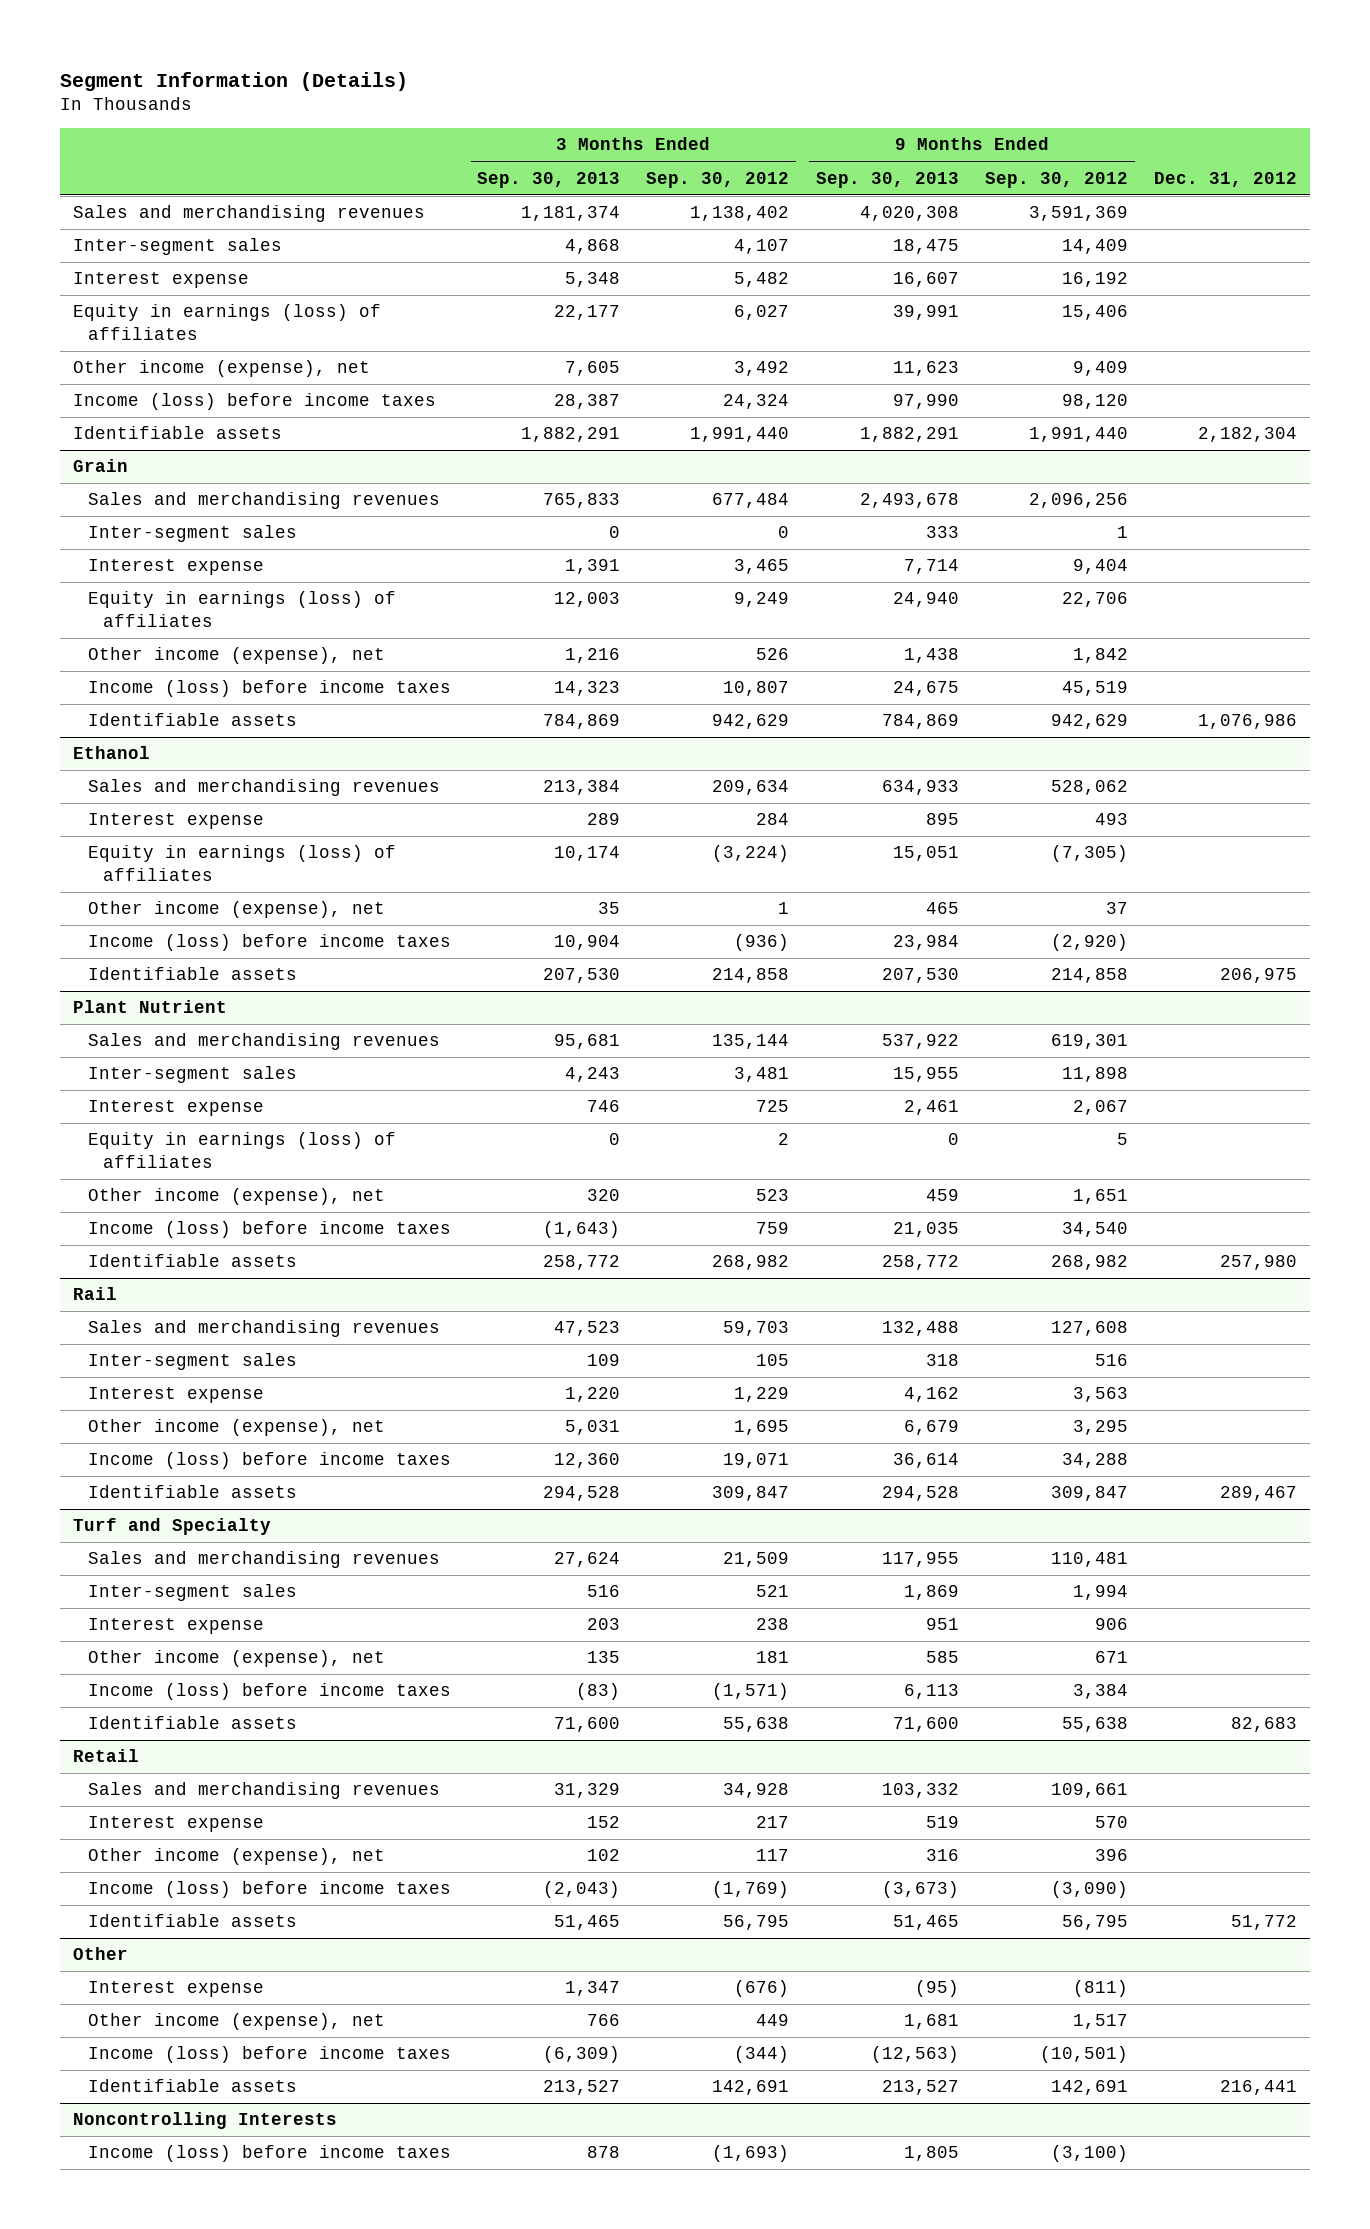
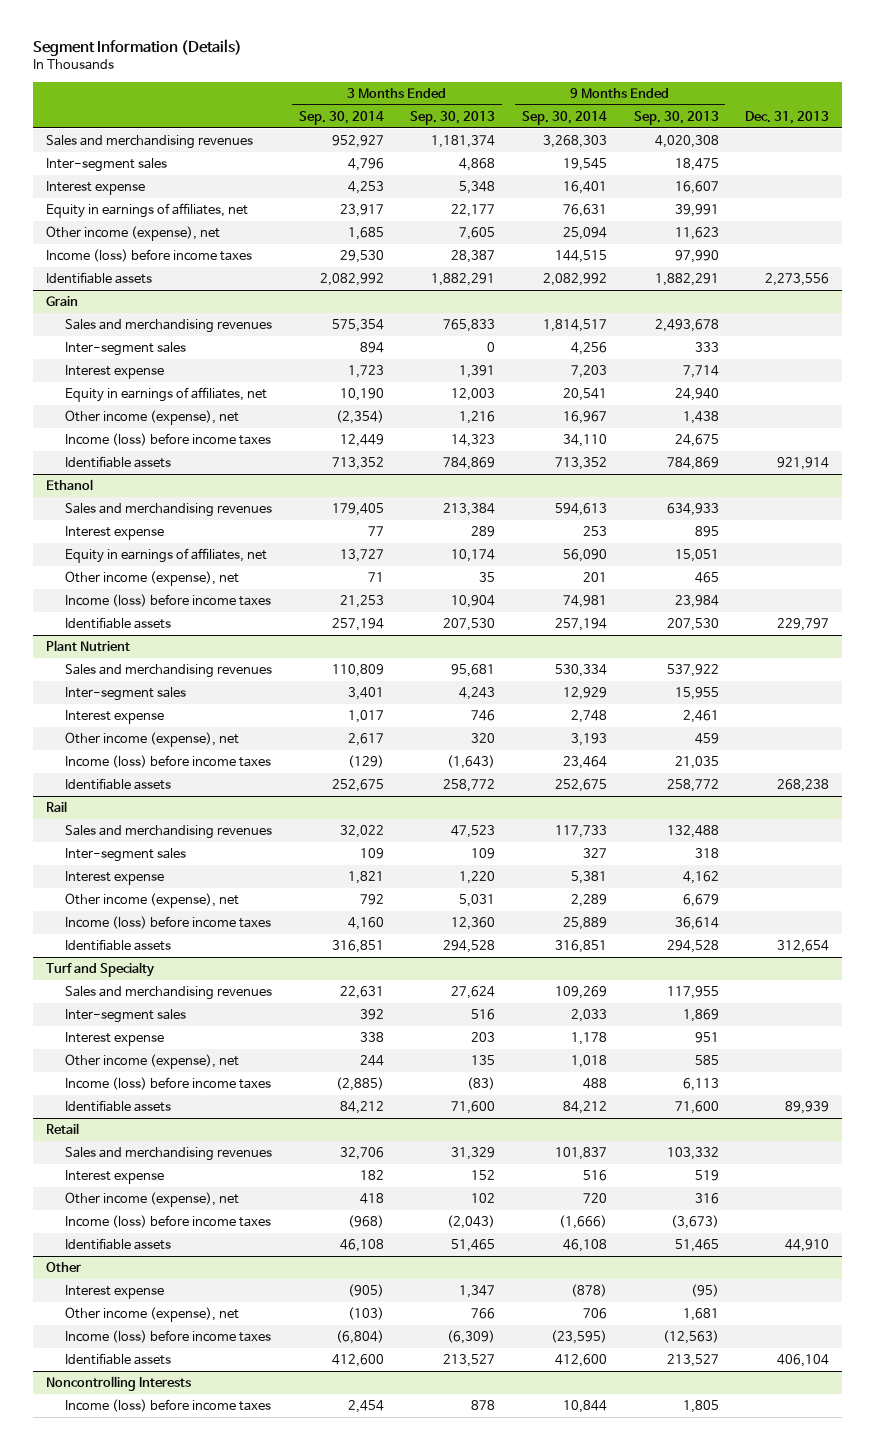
- | 3 Months Ended Sep. 30, 2013 | 3 Months Ended Sep. 30, 2012 | 9 Months Ended Sep. 30, 2013 | 9 Months Ended Sep. 30, 2012 | Dec. 31, 2012
+ | 3 Months Ended Sep. 30, 2014 | 3 Months Ended Sep. 30, 2013 | 9 Months Ended Sep. 30, 2014 | 9 Months Ended Sep. 30, 2013 | Dec. 31, 2013
- Equity in earnings (loss) of affiliates | 22,177 | 6,027 | 39,991 | 15,406 |
+ Equity in earnings of affiliates, net | 23,917 | 22,177 | 76,631 | 39,991 |
@ Grain
- Equity in earnings (loss) of affiliates | 12,003 | 9,249 | 24,940 | 22,706 |
+ Equity in earnings of affiliates, net | 10,190 | 12,003 | 20,541 | 24,940 |
@ Ethanol
- Equity in earnings (loss) of affiliates | 10,174 | (3,224) | 15,051 | (7,305) |
+ Equity in earnings of affiliates, net | 13,727 | 10,174 | 56,090 | 15,051 |
@ Plant Nutrient
- Equity in earnings (loss) of affiliates | 0 | 2 | 0 | 5 |

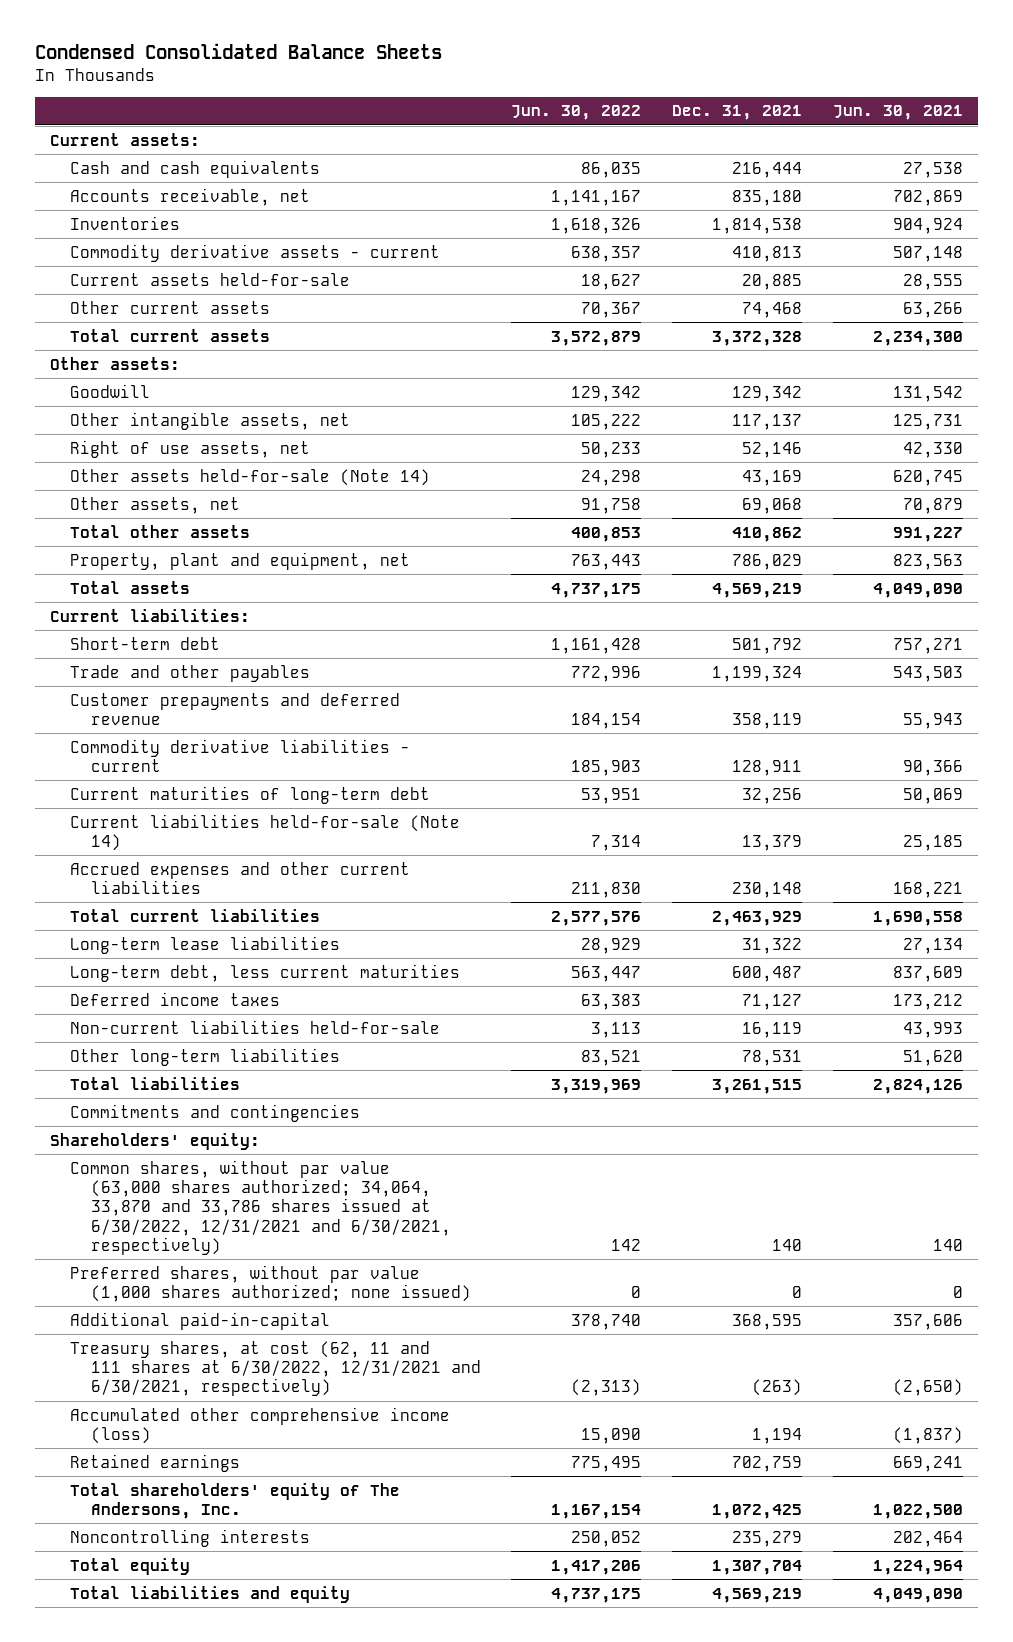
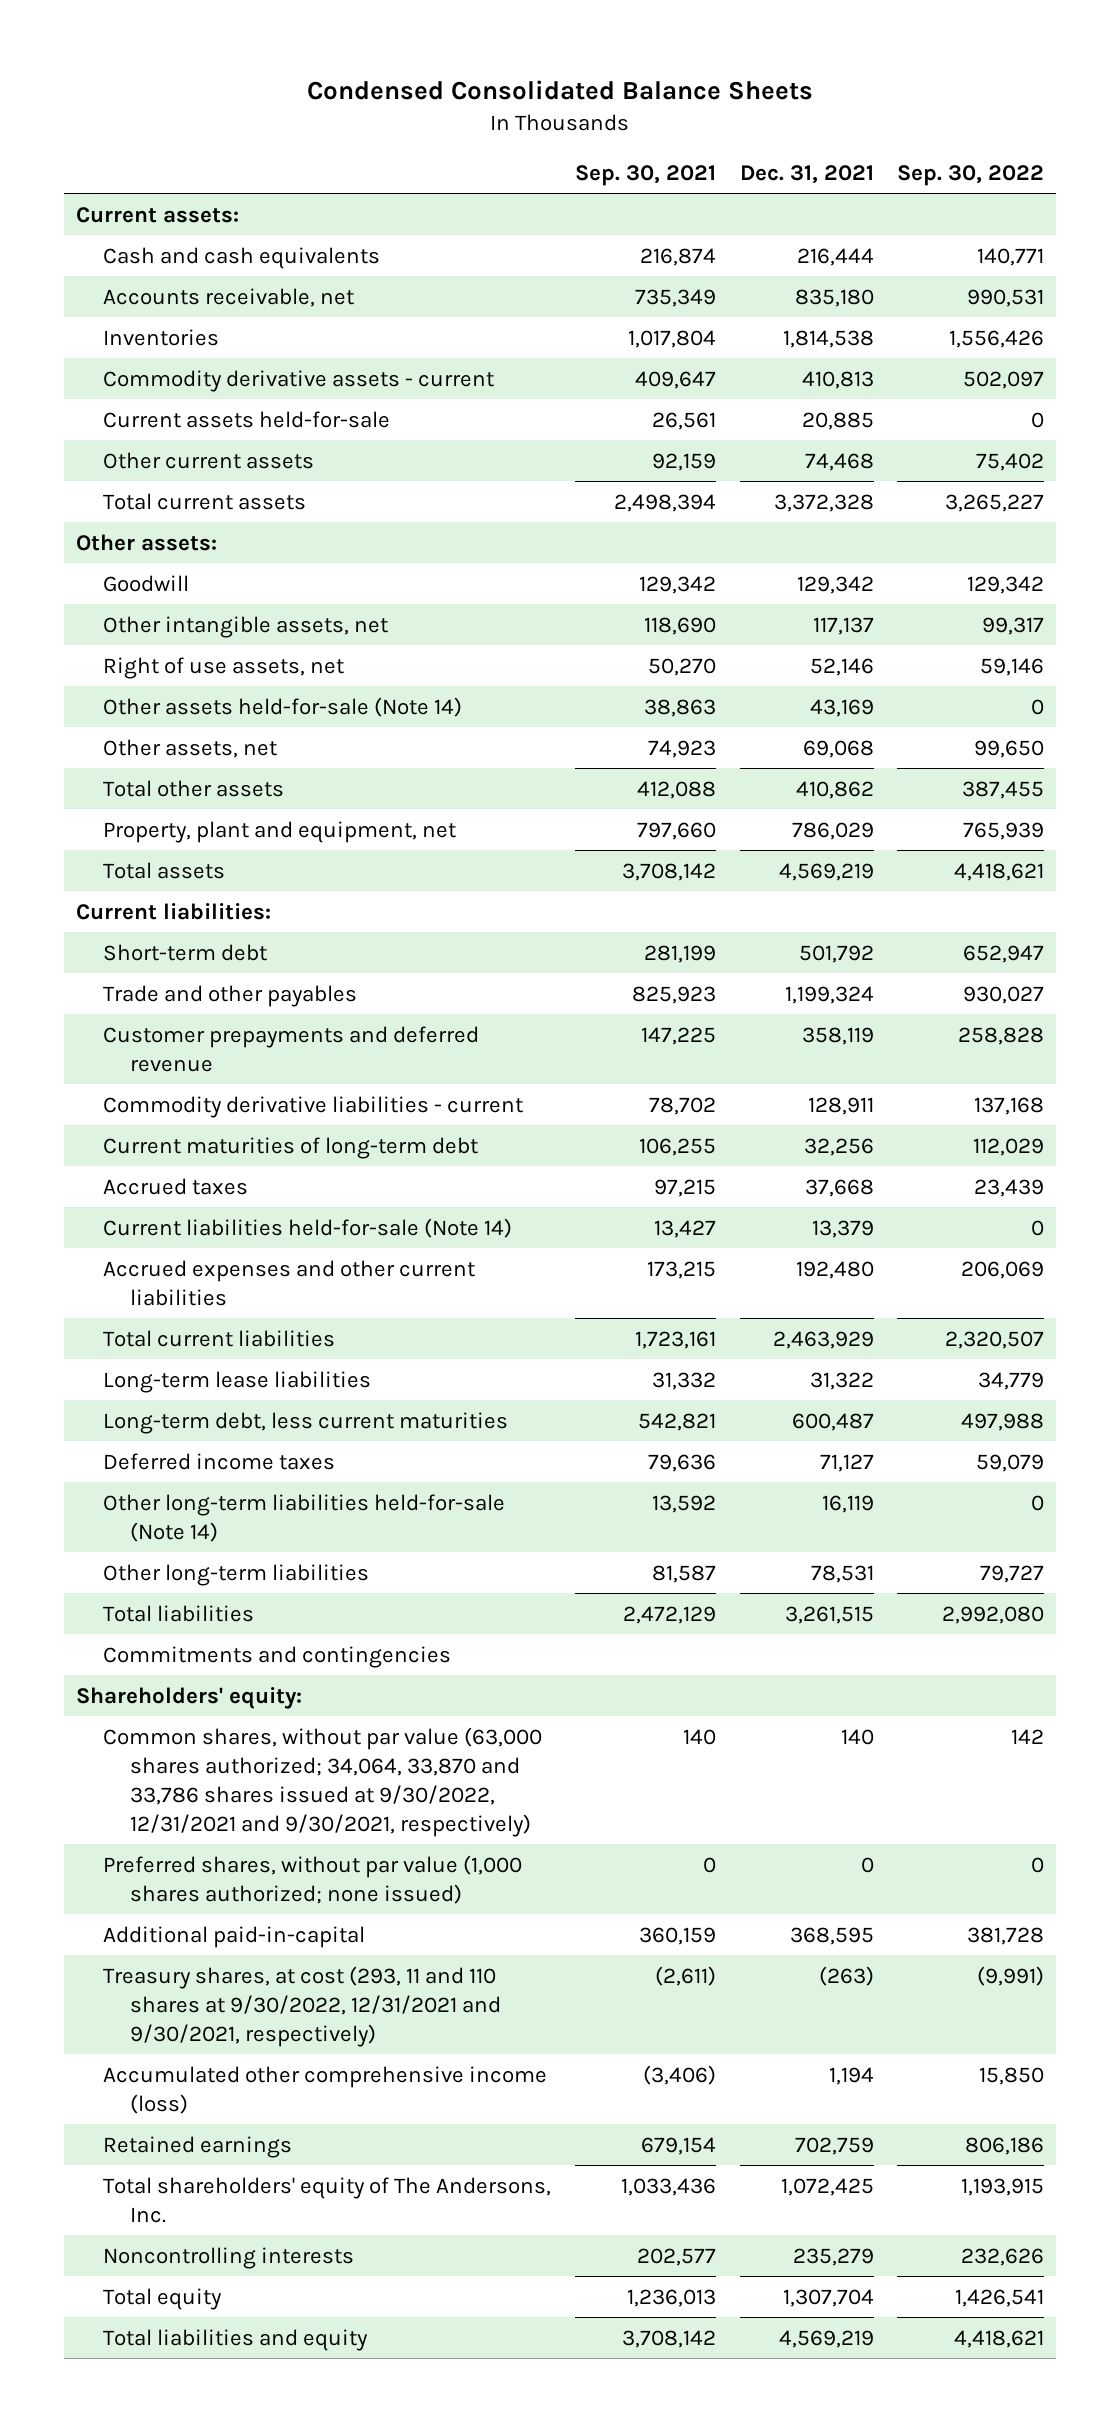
- | Jun. 30, 2022 | Dec. 31, 2021 | Jun. 30, 2021
+ | Sep. 30, 2021 | Dec. 31, 2021 | Sep. 30, 2022
+ Accrued taxes | 97,215 | 37,668 | 23,439
- Accrued expenses and other current liabilities | 211,830 | 230,148 | 168,221
+ Accrued expenses and other current liabilities | 173,215 | 192,480 | 206,069
- Non-current liabilities held-for-sale | 3,113 | 16,119 | 43,993
+ Other long-term liabilities held-for-sale (Note 14) | 13,592 | 16,119 | 0
- Common shares, without par value (63,000 shares authorized; 34,064, 33,870 and 33,786 shares issued at 6/30/2022, 12/31/2021 and 6/30/2021, respectively) | 142 | 140 | 140
+ Common shares, without par value (63,000 shares authorized; 34,064, 33,870 and 33,786 shares issued at 9/30/2022, 12/31/2021 and 9/30/2021, respectively) | 140 | 140 | 142
- Treasury shares, at cost (62, 11 and 111 shares at 6/30/2022, 12/31/2021 and 6/30/2021, respectively) | (2,313) | (263) | (2,650)
+ Treasury shares, at cost (293, 11 and 110 shares at 9/30/2022, 12/31/2021 and 9/30/2021, respectively) | (2,611) | (263) | (9,991)

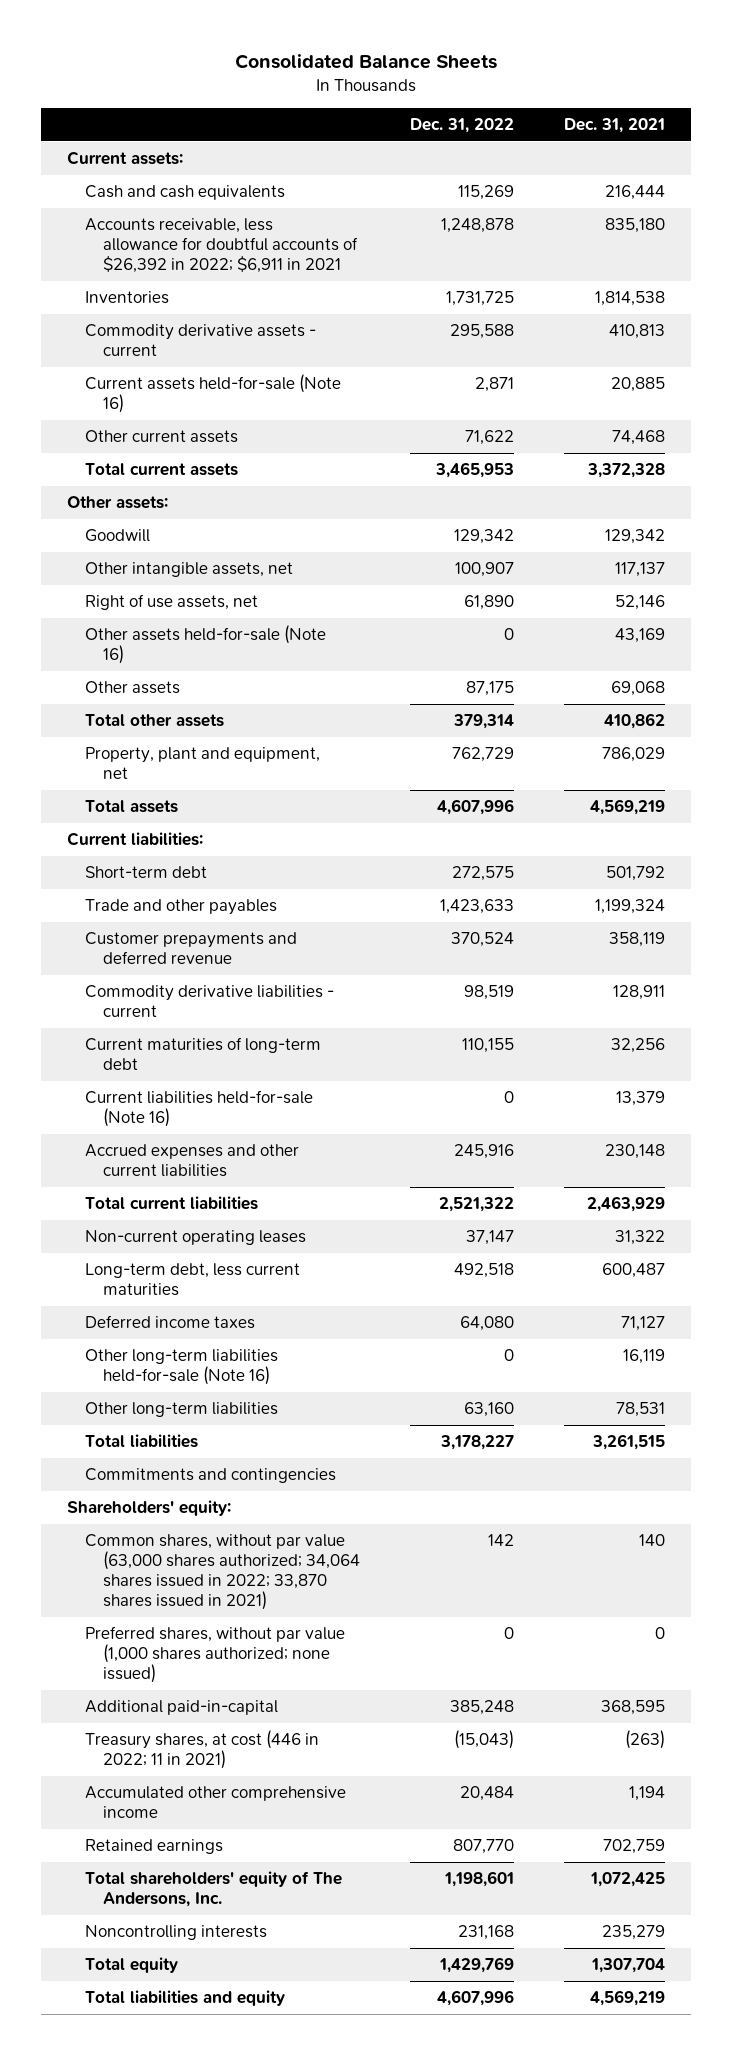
- Condensed Consolidated Balance Sheets
+ Consolidated Balance Sheets
- | Sep. 30, 2021 | Dec. 31, 2021 | Sep. 30, 2022
+ | Dec. 31, 2022 | Dec. 31, 2021
- Accounts receivable, net | 735,349 | 835,180 | 990,531
+ Accounts receivable, less allowance for doubtful accounts of $26,392 in 2022; $6,911 in 2021 | 1,248,878 | 835,180
- Current assets held-for-sale | 26,561 | 20,885 | 0
+ Current assets held-for-sale (Note 16) | 2,871 | 20,885
- Other assets held-for-sale (Note 14) | 38,863 | 43,169 | 0
- Other assets, net | 74,923 | 69,068 | 99,650
+ Other assets held-for-sale (Note 16) | 0 | 43,169
+ Other assets | 87,175 | 69,068
- Accrued taxes | 97,215 | 37,668 | 23,439
- Current liabilities held-for-sale (Note 14) | 13,427 | 13,379 | 0
- Accrued expenses and other current liabilities | 173,215 | 192,480 | 206,069
+ Current liabilities held-for-sale (Note 16) | 0 | 13,379
+ Accrued expenses and other current liabilities | 245,916 | 230,148
- Long-term lease liabilities | 31,332 | 31,322 | 34,779
+ Non-current operating leases | 37,147 | 31,322
- Other long-term liabilities held-for-sale (Note 14) | 13,592 | 16,119 | 0
+ Other long-term liabilities held-for-sale (Note 16) | 0 | 16,119
- Common shares, without par value (63,000 shares authorized; 34,064, 33,870 and 33,786 shares issued at 9/30/2022, 12/31/2021 and 9/30/2021, respectively) | 140 | 140 | 142
+ Common shares, without par value (63,000 shares authorized; 34,064 shares issued in 2022; 33,870 shares issued in 2021) | 142 | 140
- Treasury shares, at cost (293, 11 and 110 shares at 9/30/2022, 12/31/2021 and 9/30/2021, respectively) | (2,611) | (263) | (9,991)
- Accumulated other comprehensive income (loss) | (3,406) | 1,194 | 15,850
+ Treasury shares, at cost (446 in 2022; 11 in 2021) | (15,043) | (263)
+ Accumulated other comprehensive income | 20,484 | 1,194

